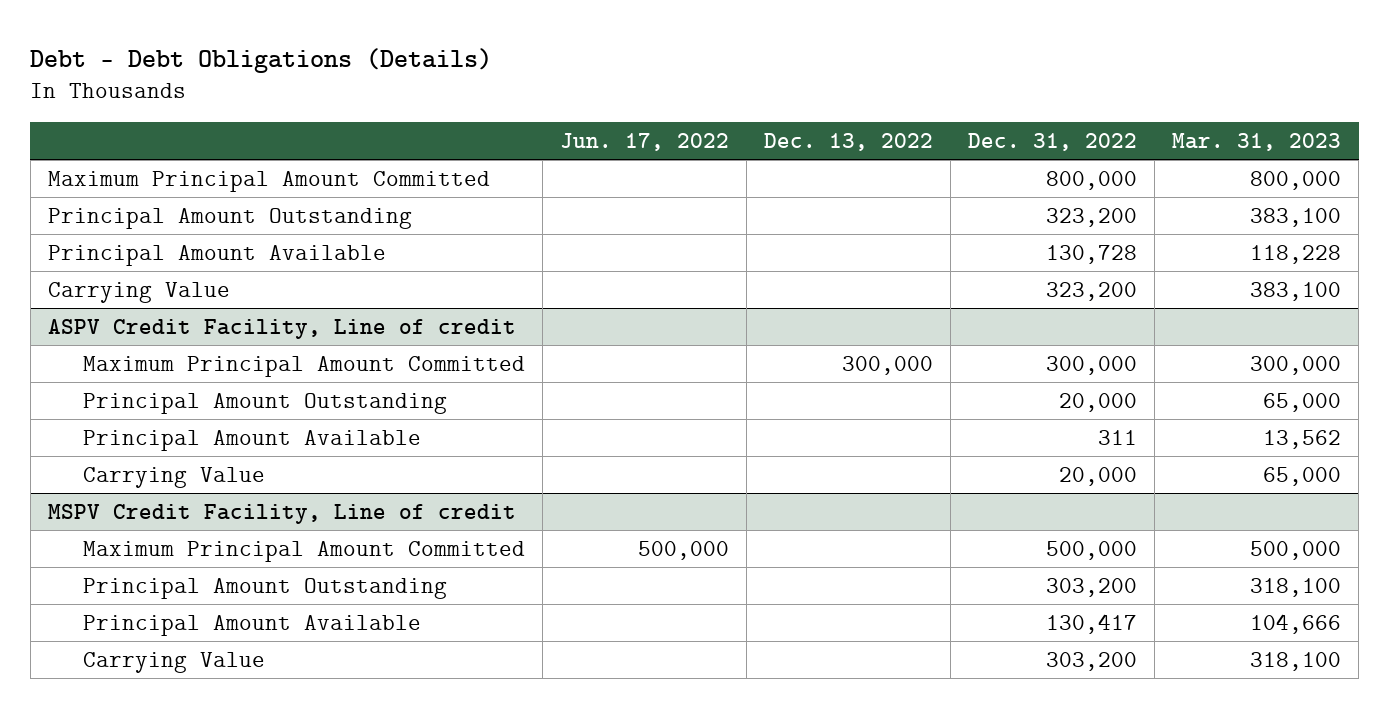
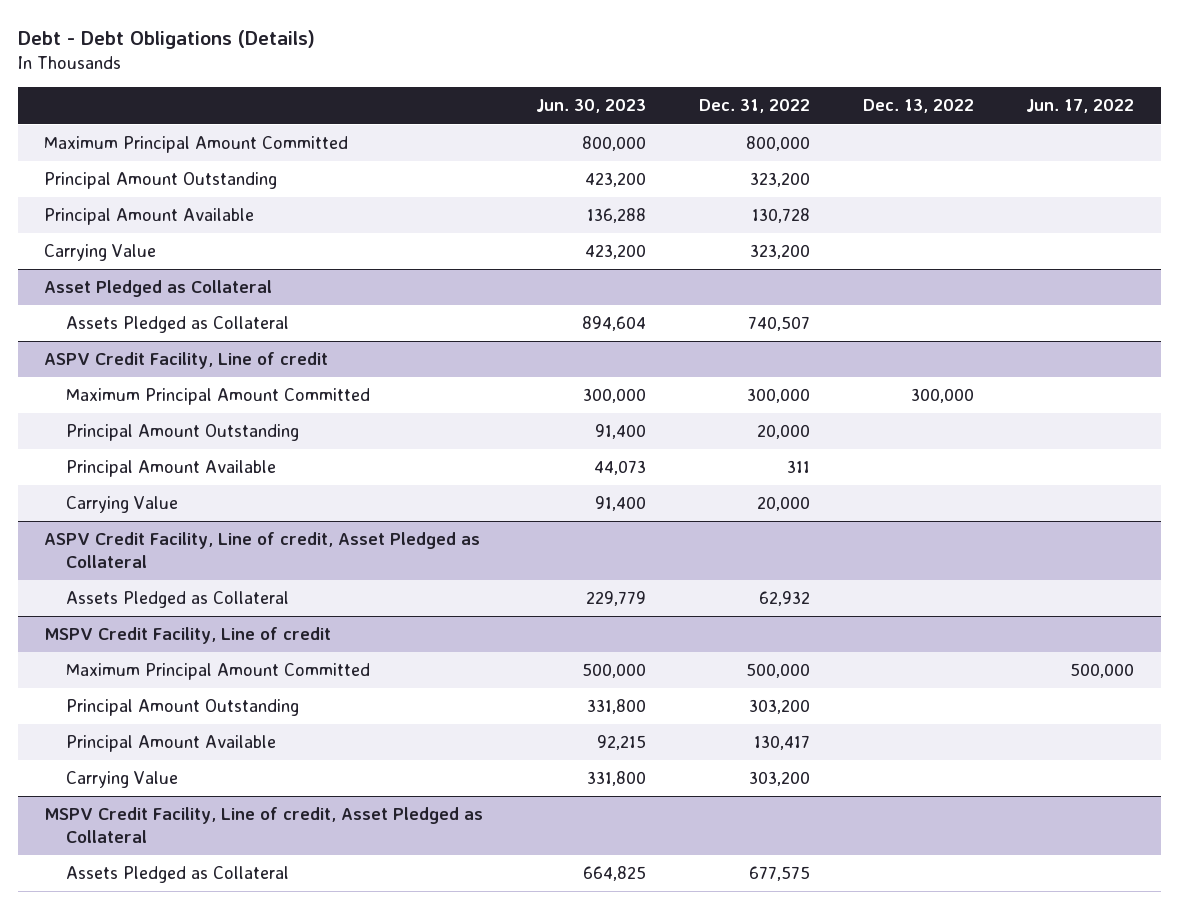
- | Jun. 17, 2022 | Dec. 13, 2022 | Dec. 31, 2022 | Mar. 31, 2023
+ | Jun. 30, 2023 | Dec. 31, 2022 | Dec. 13, 2022 | Jun. 17, 2022
+ Asset Pledged as Collateral
+ Assets Pledged as Collateral | 894,604 | 740,507 | |
+ ASPV Credit Facility, Line of credit, Asset Pledged as Collateral
+ Assets Pledged as Collateral | 229,779 | 62,932 | |
+ MSPV Credit Facility, Line of credit, Asset Pledged as Collateral
+ Assets Pledged as Collateral | 664,825 | 677,575 | |

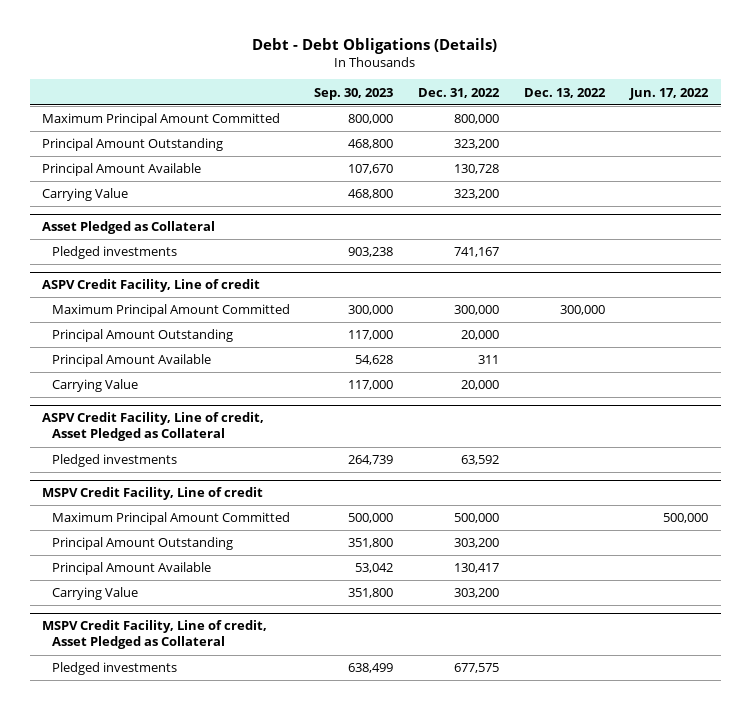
- | Jun. 30, 2023 | Dec. 31, 2022 | Dec. 13, 2022 | Jun. 17, 2022
+ | Sep. 30, 2023 | Dec. 31, 2022 | Dec. 13, 2022 | Jun. 17, 2022
@ Asset Pledged as Collateral
- Assets Pledged as Collateral | 894,604 | 740,507 | |
+ Pledged investments | 903,238 | 741,167 | |
@ ASPV Credit Facility, Line of credit, Asset Pledged as Collateral
- Assets Pledged as Collateral | 229,779 | 62,932 | |
+ Pledged investments | 264,739 | 63,592 | |
@ MSPV Credit Facility, Line of credit, Asset Pledged as Collateral
- Assets Pledged as Collateral | 664,825 | 677,575 | |
+ Pledged investments | 638,499 | 677,575 | |

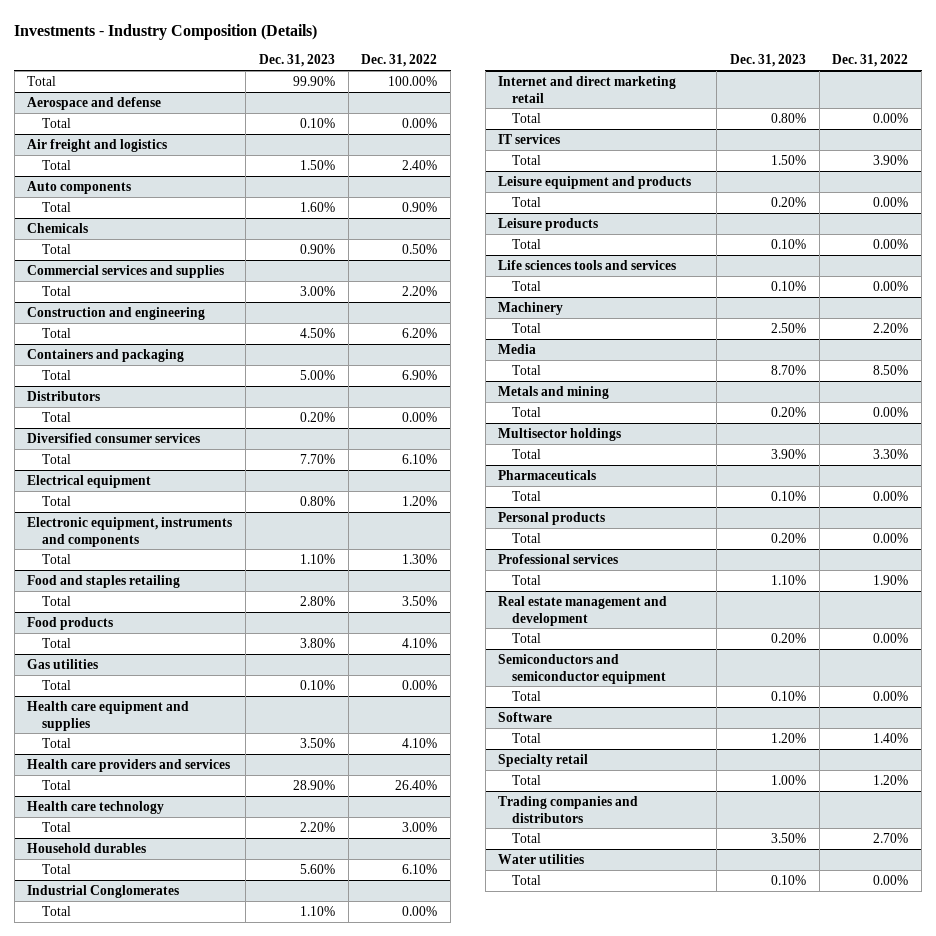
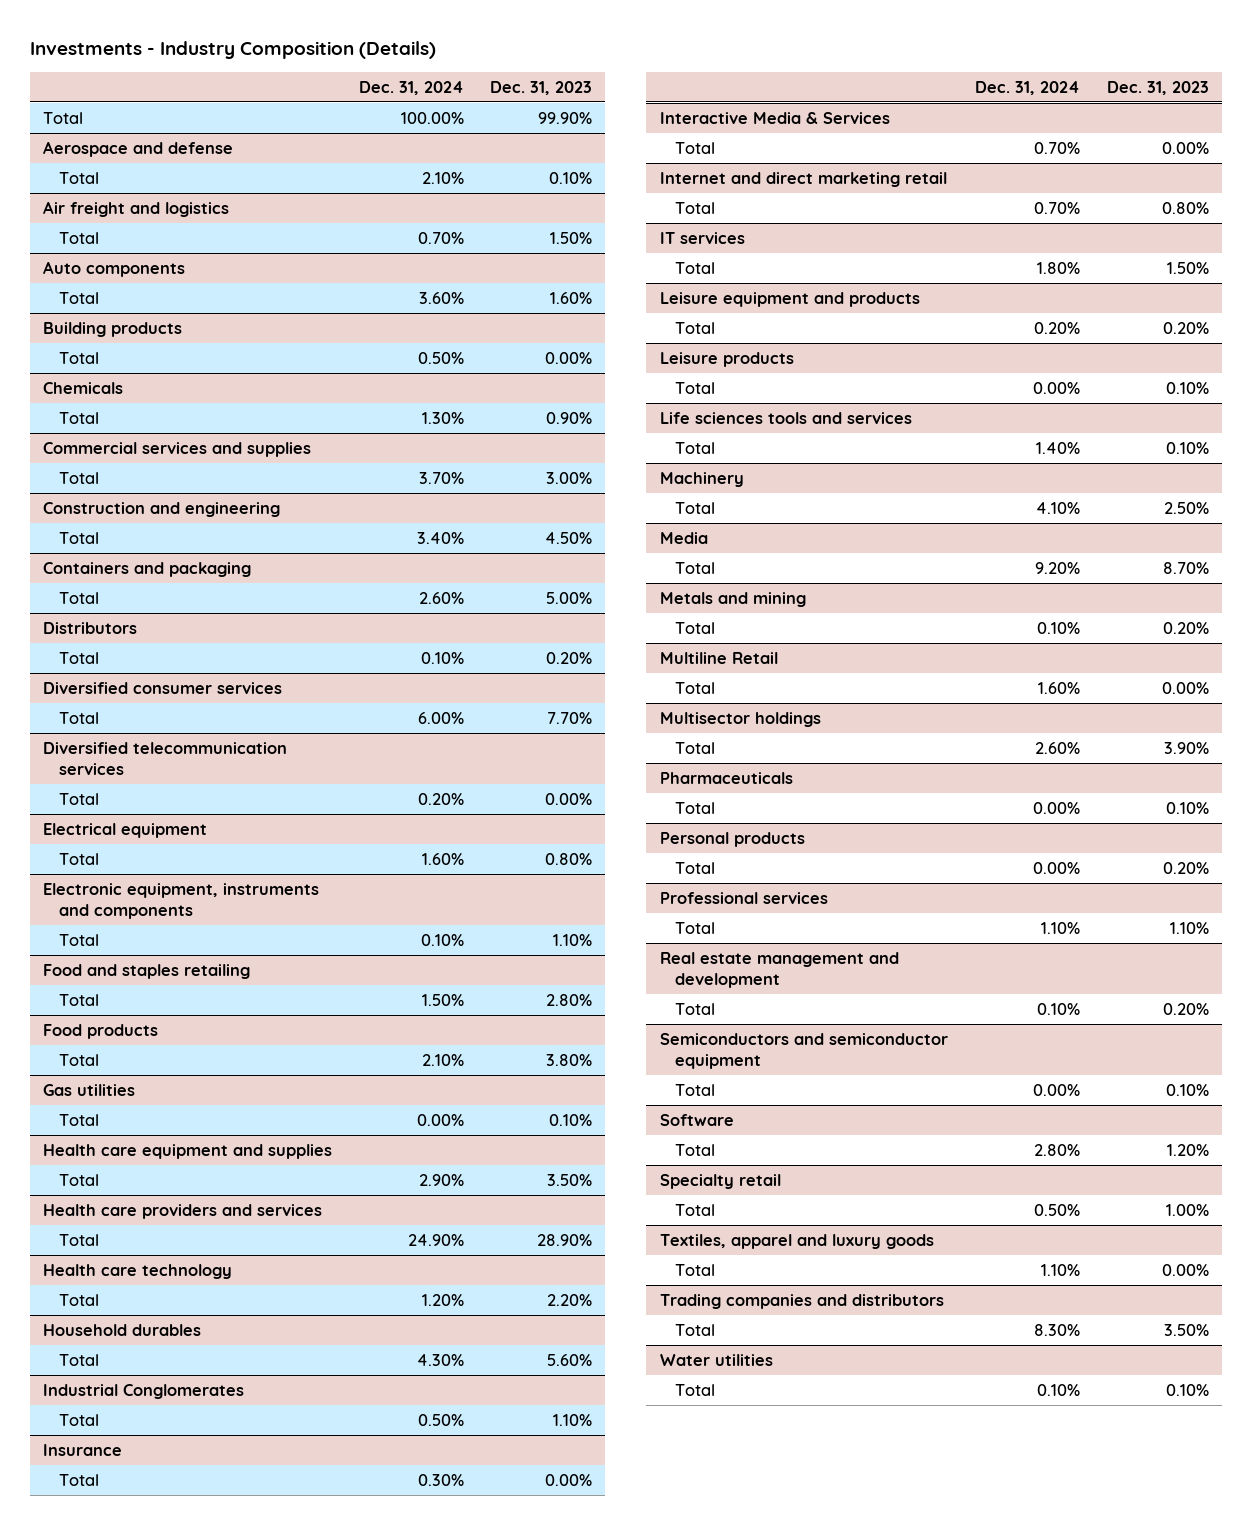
- | Dec. 31, 2023 | Dec. 31, 2022
+ | Dec. 31, 2024 | Dec. 31, 2023
+ Building products
+ Total | 0.50% | 0.00%
+ Diversified telecommunication services
+ Total | 0.20% | 0.00%
+ Insurance
+ Total | 0.30% | 0.00%
+ Interactive Media & Services
+ Total | 0.70% | 0.00%
+ Multiline Retail
+ Total | 1.60% | 0.00%
+ Textiles, apparel and luxury goods
+ Total | 1.10% | 0.00%

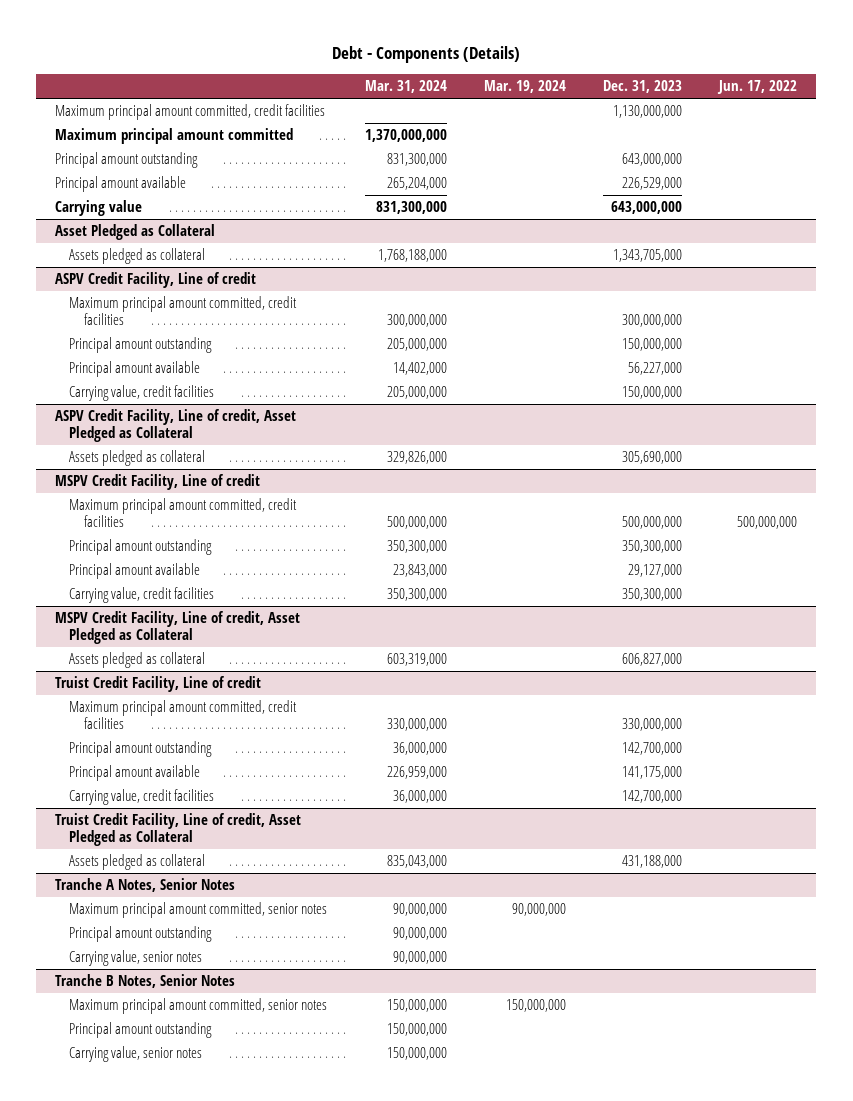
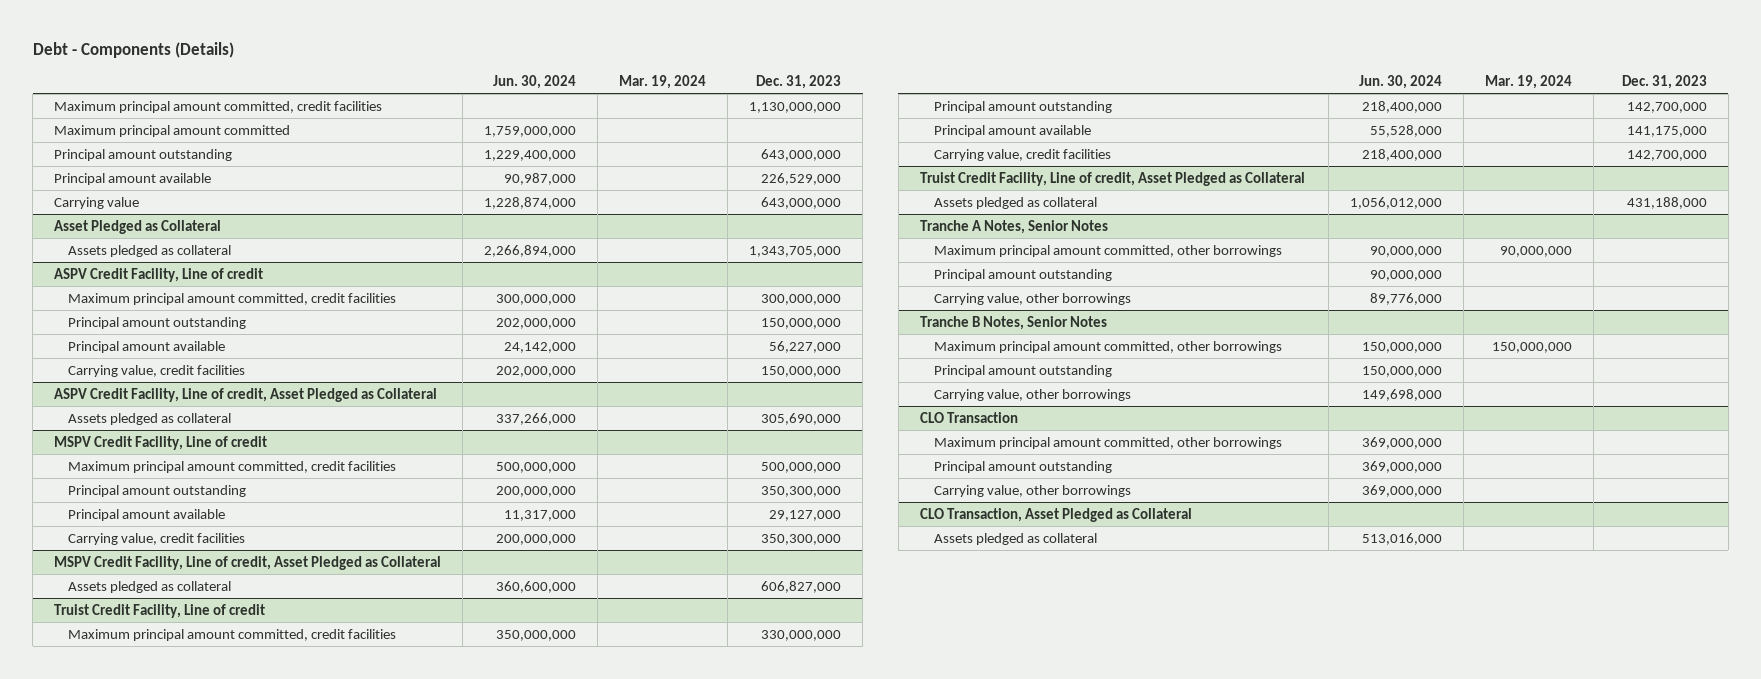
- | Mar. 31, 2024 | Mar. 19, 2024 | Dec. 31, 2023 | Jun. 17, 2022
+ | Jun. 30, 2024 | Mar. 19, 2024 | Dec. 31, 2023
@ Tranche A Notes, Senior Notes
- Maximum principal amount committed, senior notes | 90,000,000 | 90,000,000 | |
+ Maximum principal amount committed, other borrowings | 90,000,000 | 90,000,000 |
- Carrying value, senior notes | 90,000,000 | | |
+ Carrying value, other borrowings | 89,776,000 | |
@ Tranche B Notes, Senior Notes
- Maximum principal amount committed, senior notes | 150,000,000 | 150,000,000 | |
+ Maximum principal amount committed, other borrowings | 150,000,000 | 150,000,000 |
- Carrying value, senior notes | 150,000,000 | | |
+ Carrying value, other borrowings | 149,698,000 | |
+ CLO Transaction
+ Maximum principal amount committed, other borrowings | 369,000,000 | |
+ Principal amount outstanding | 369,000,000 | |
+ Carrying value, other borrowings | 369,000,000 | |
+ CLO Transaction, Asset Pledged as Collateral
+ Assets pledged as collateral | 513,016,000 | |

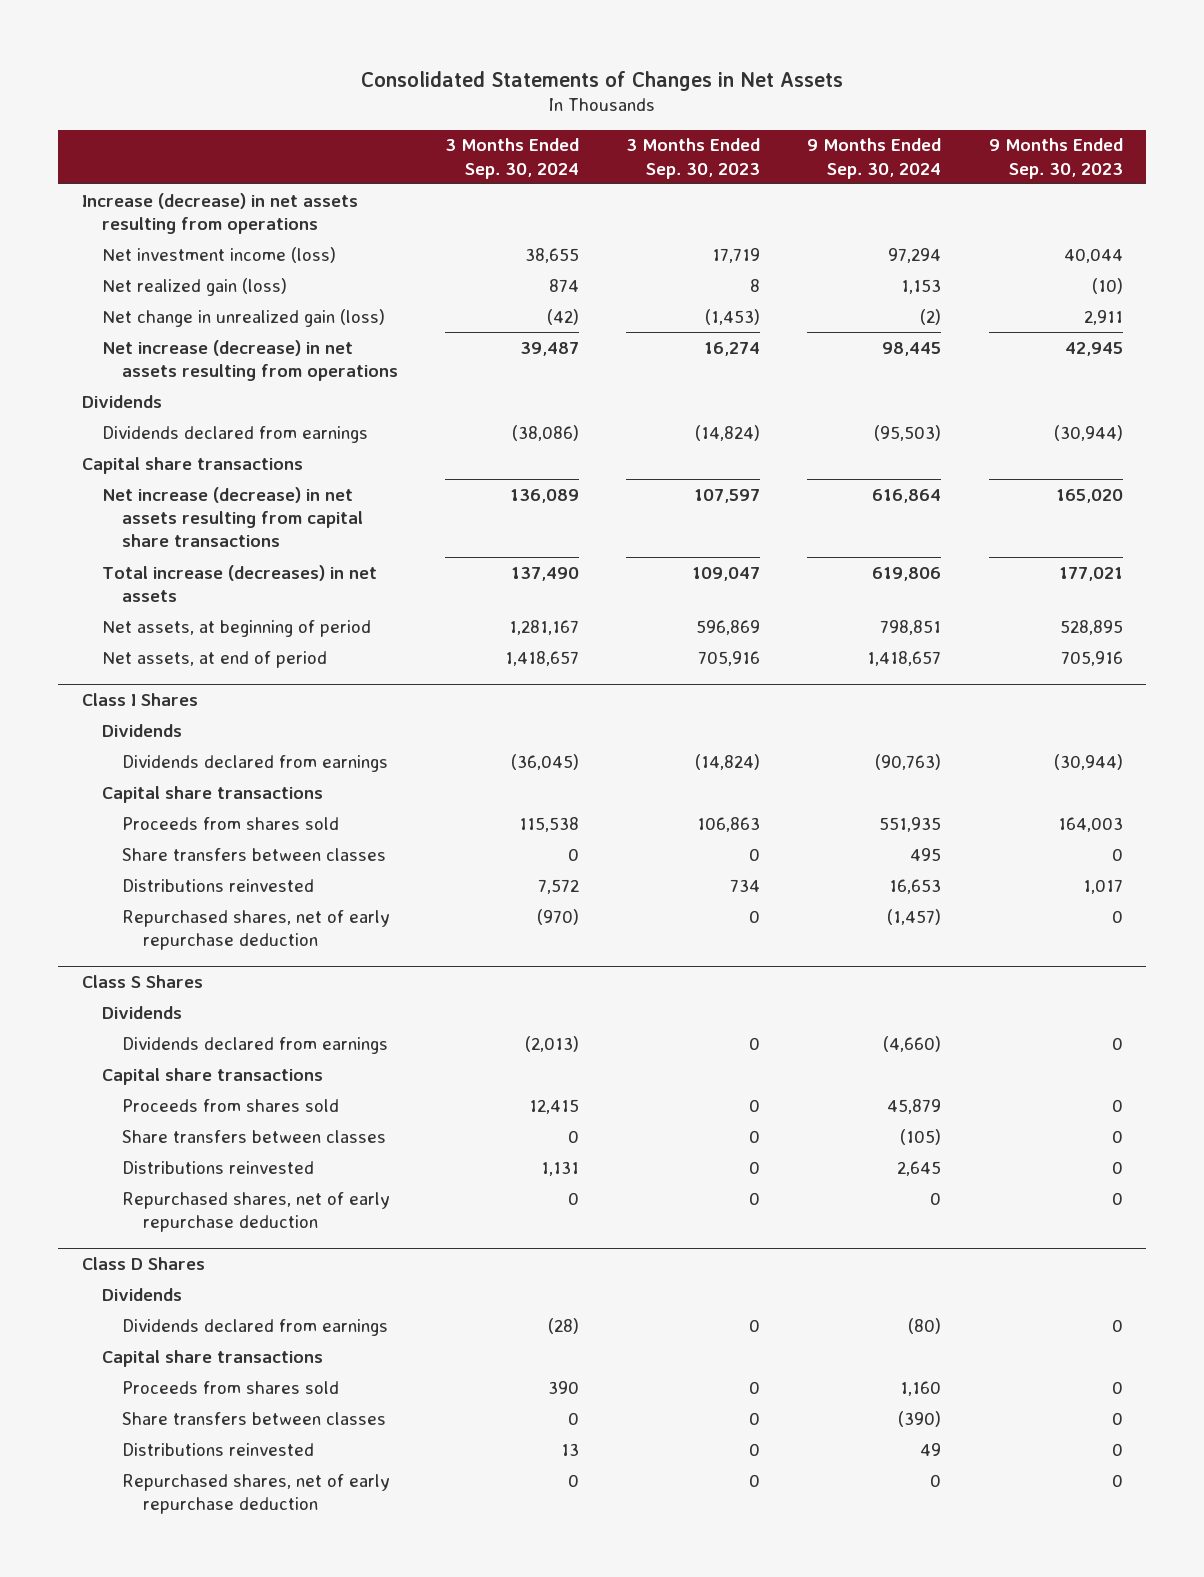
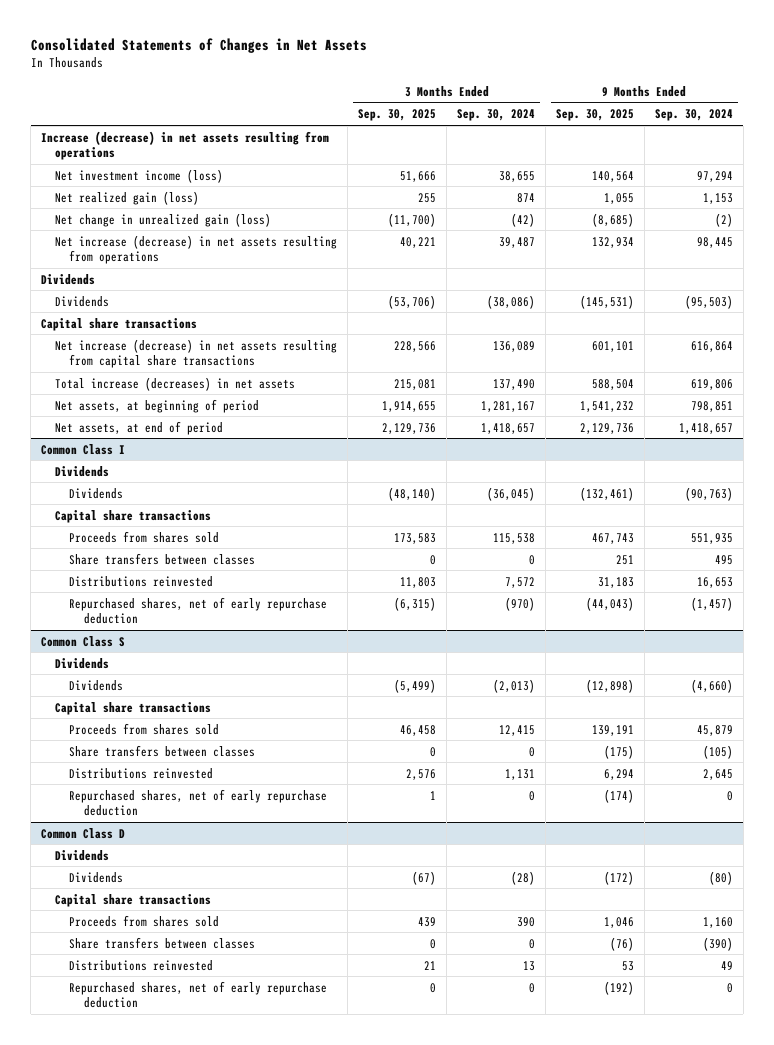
- | 3 Months Ended Sep. 30, 2024 | 3 Months Ended Sep. 30, 2023 | 9 Months Ended Sep. 30, 2024 | 9 Months Ended Sep. 30, 2023
+ | 3 Months Ended Sep. 30, 2025 | 3 Months Ended Sep. 30, 2024 | 9 Months Ended Sep. 30, 2025 | 9 Months Ended Sep. 30, 2024
- Dividends declared from earnings | (38,086) | (14,824) | (95,503) | (30,944)
+ Dividends | (53,706) | (38,086) | (145,531) | (95,503)
- Class I Shares
+ Common Class I
- Dividends declared from earnings | (36,045) | (14,824) | (90,763) | (30,944)
+ Dividends | (48,140) | (36,045) | (132,461) | (90,763)
- Class S Shares
+ Common Class S
- Dividends declared from earnings | (2,013) | 0 | (4,660) | 0
+ Dividends | (5,499) | (2,013) | (12,898) | (4,660)
- Class D Shares
+ Common Class D
- Dividends declared from earnings | (28) | 0 | (80) | 0
+ Dividends | (67) | (28) | (172) | (80)

